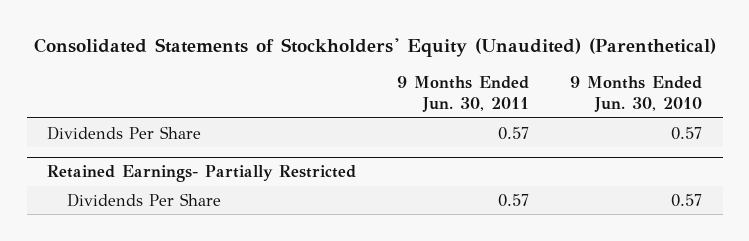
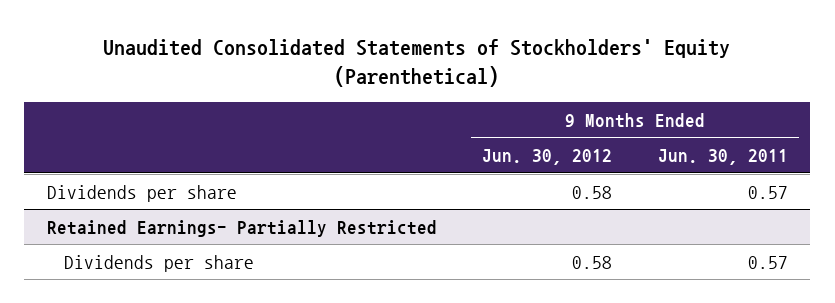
- Consolidated Statements of Stockholders' Equity (Unaudited) (Parenthetical)
+ Unaudited Consolidated Statements of Stockholders' Equity (Parenthetical)
- | 9 Months Ended Jun. 30, 2011 | 9 Months Ended Jun. 30, 2010
+ | 9 Months Ended Jun. 30, 2012 | 9 Months Ended Jun. 30, 2011
- Dividends Per Share | 0.57 | 0.57
+ Dividends per share | 0.58 | 0.57
@ Retained Earnings- Partially Restricted
- Dividends Per Share | 0.57 | 0.57
+ Dividends per share | 0.58 | 0.57

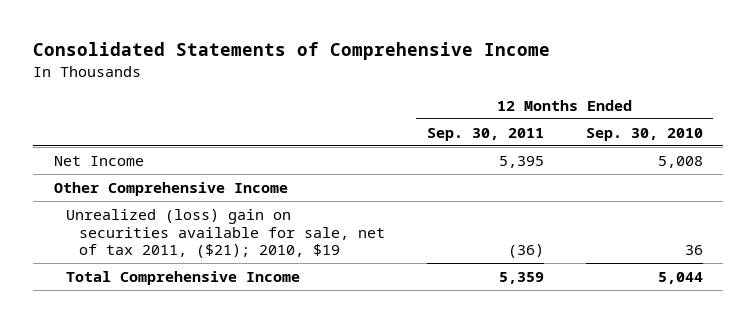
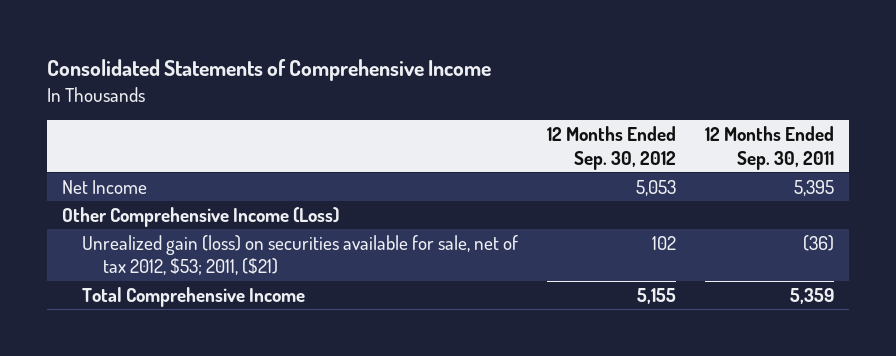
- | 12 Months Ended Sep. 30, 2011 | 12 Months Ended Sep. 30, 2010
+ | 12 Months Ended Sep. 30, 2012 | 12 Months Ended Sep. 30, 2011
- Other Comprehensive Income
- Unrealized (loss) gain on securities available for sale, net of tax 2011, ($21); 2010, $19 | (36) | 36
+ Other Comprehensive Income (Loss)
+ Unrealized gain (loss) on securities available for sale, net of tax 2012, $53; 2011, ($21) | 102 | (36)

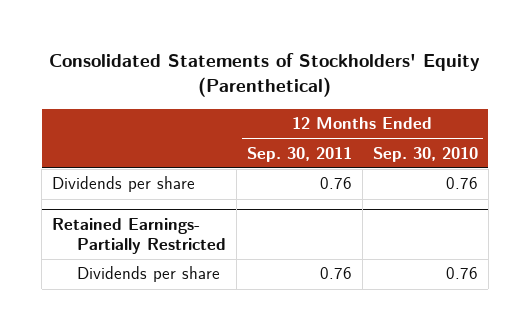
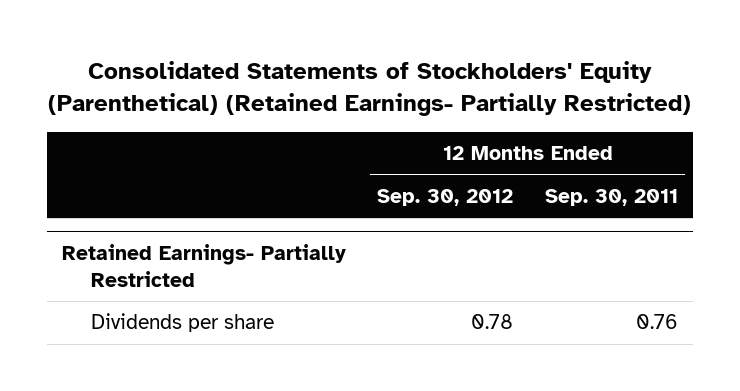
- Consolidated Statements of Stockholders' Equity (Parenthetical)
+ Consolidated Statements of Stockholders' Equity (Parenthetical) (Retained Earnings- Partially Restricted)
- | 12 Months Ended Sep. 30, 2011 | 12 Months Ended Sep. 30, 2010
+ | 12 Months Ended Sep. 30, 2012 | 12 Months Ended Sep. 30, 2011
- Dividends per share | 0.76 | 0.76

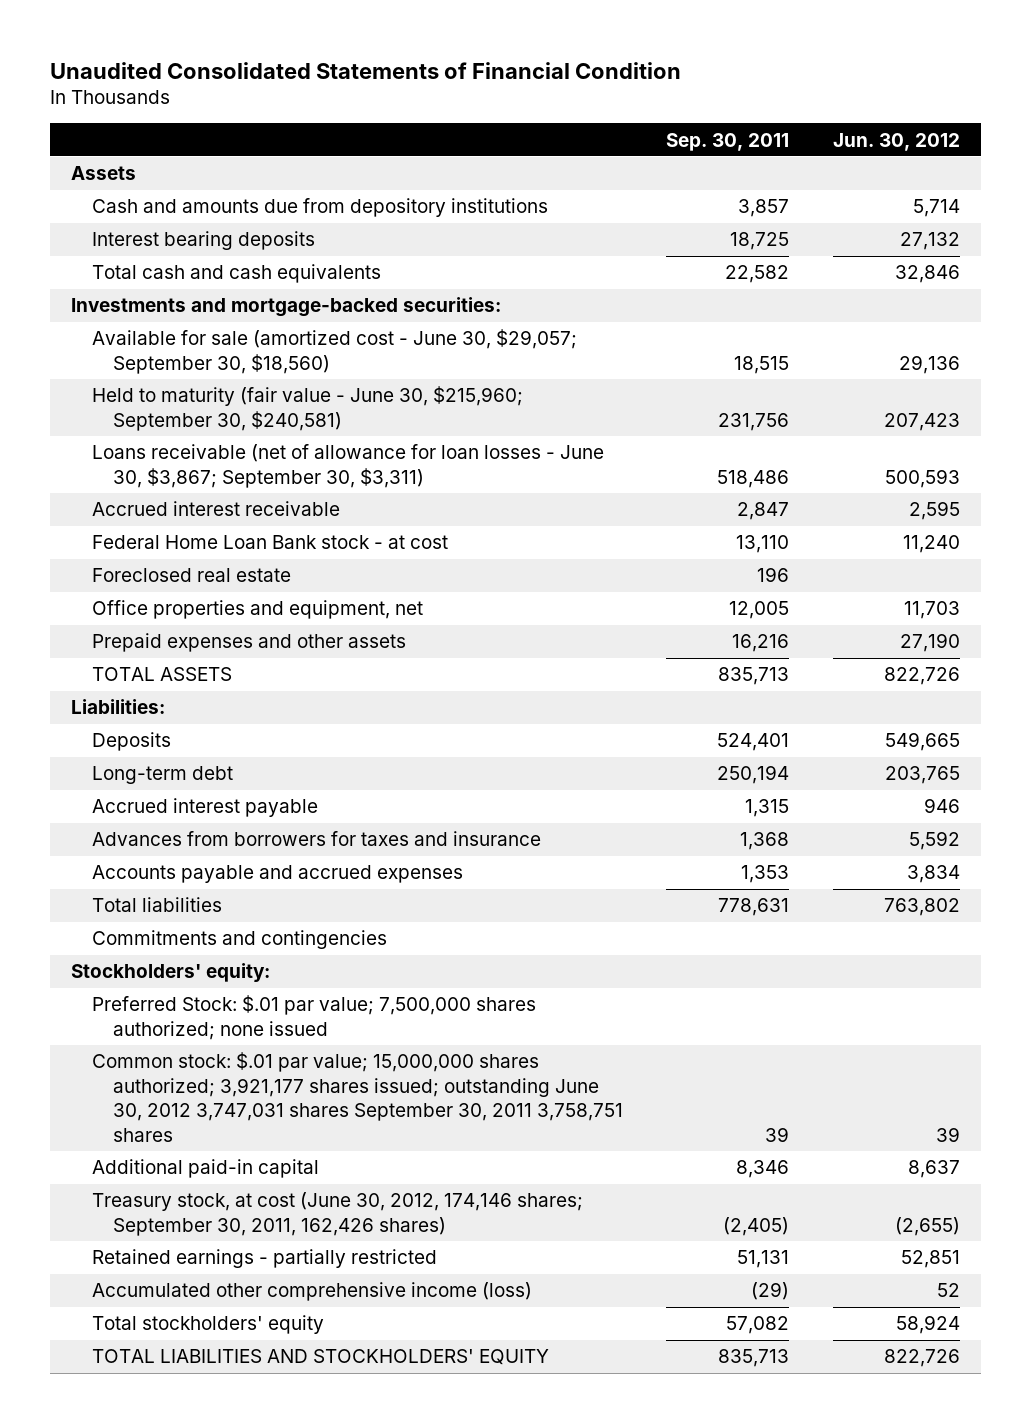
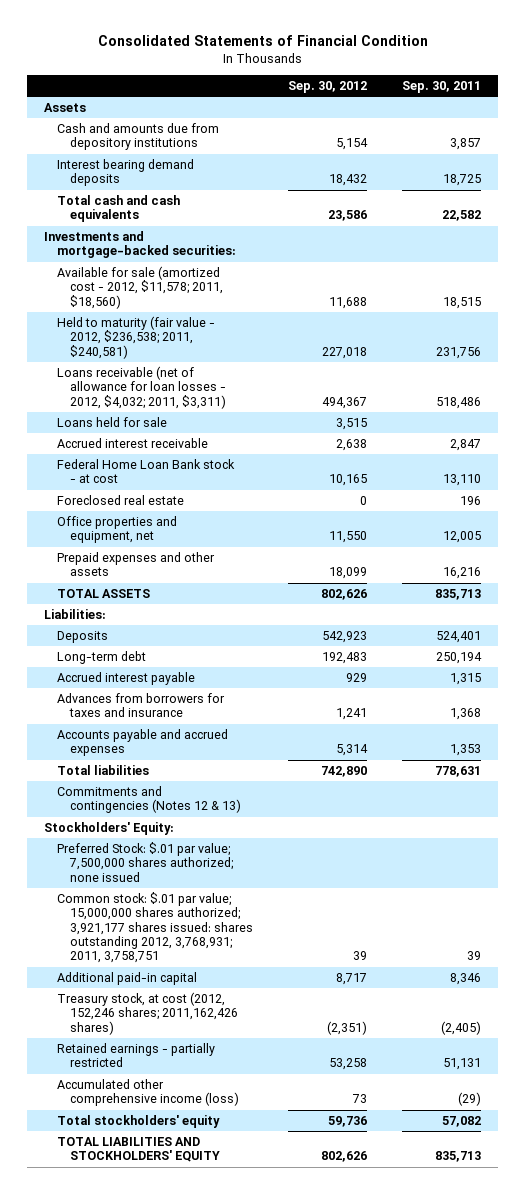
- Unaudited Consolidated Statements of Financial Condition
+ Consolidated Statements of Financial Condition
- | Sep. 30, 2011 | Jun. 30, 2012
+ | Sep. 30, 2012 | Sep. 30, 2011
- Interest bearing deposits | 18,725 | 27,132
+ Interest bearing demand deposits | 18,432 | 18,725
- Available for sale (amortized cost - June 30, $29,057; September 30, $18,560) | 18,515 | 29,136
- Held to maturity (fair value - June 30, $215,960; September 30, $240,581) | 231,756 | 207,423
- Loans receivable (net of allowance for loan losses - June 30, $3,867; September 30, $3,311) | 518,486 | 500,593
+ Available for sale (amortized cost - 2012, $11,578; 2011, $18,560) | 11,688 | 18,515
+ Held to maturity (fair value - 2012, $236,538; 2011, $240,581) | 227,018 | 231,756
+ Loans receivable (net of allowance for loan losses - 2012, $4,032; 2011, $3,311) | 494,367 | 518,486
+ Loans held for sale | 3,515 |
- Commitments and contingencies
- Stockholders' equity:
+ Commitments and contingencies (Notes 12 & 13)
+ Stockholders' Equity:
- Common stock: $.01 par value; 15,000,000 shares authorized; 3,921,177 shares issued; outstanding June 30, 2012 3,747,031 shares September 30, 2011 3,758,751 shares | 39 | 39
+ Common stock: $.01 par value; 15,000,000 shares authorized; 3,921,177 shares issued: shares outstanding 2012, 3,768,931; 2011, 3,758,751 | 39 | 39
- Treasury stock, at cost (June 30, 2012, 174,146 shares; September 30, 2011, 162,426 shares) | (2,405) | (2,655)
+ Treasury stock, at cost (2012, 152,246 shares; 2011,162,426 shares) | (2,351) | (2,405)

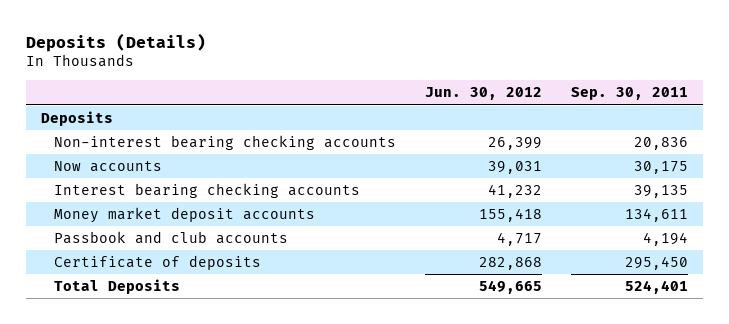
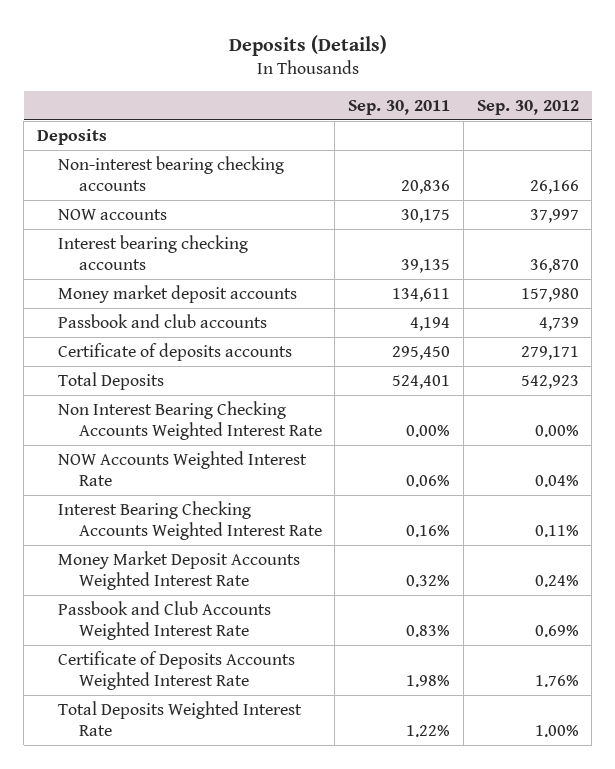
- | Jun. 30, 2012 | Sep. 30, 2011
+ | Sep. 30, 2011 | Sep. 30, 2012
- Now accounts | 39,031 | 30,175
+ NOW accounts | 30,175 | 37,997
- Certificate of deposits | 282,868 | 295,450
+ Certificate of deposits accounts | 295,450 | 279,171
+ Non Interest Bearing Checking Accounts Weighted Interest Rate | 0.00% | 0.00%
+ NOW Accounts Weighted Interest Rate | 0.06% | 0.04%
+ Interest Bearing Checking Accounts Weighted Interest Rate | 0.16% | 0.11%
+ Money Market Deposit Accounts Weighted Interest Rate | 0.32% | 0.24%
+ Passbook and Club Accounts Weighted Interest Rate | 0.83% | 0.69%
+ Certificate of Deposits Accounts Weighted Interest Rate | 1.98% | 1.76%
+ Total Deposits Weighted Interest Rate | 1.22% | 1.00%

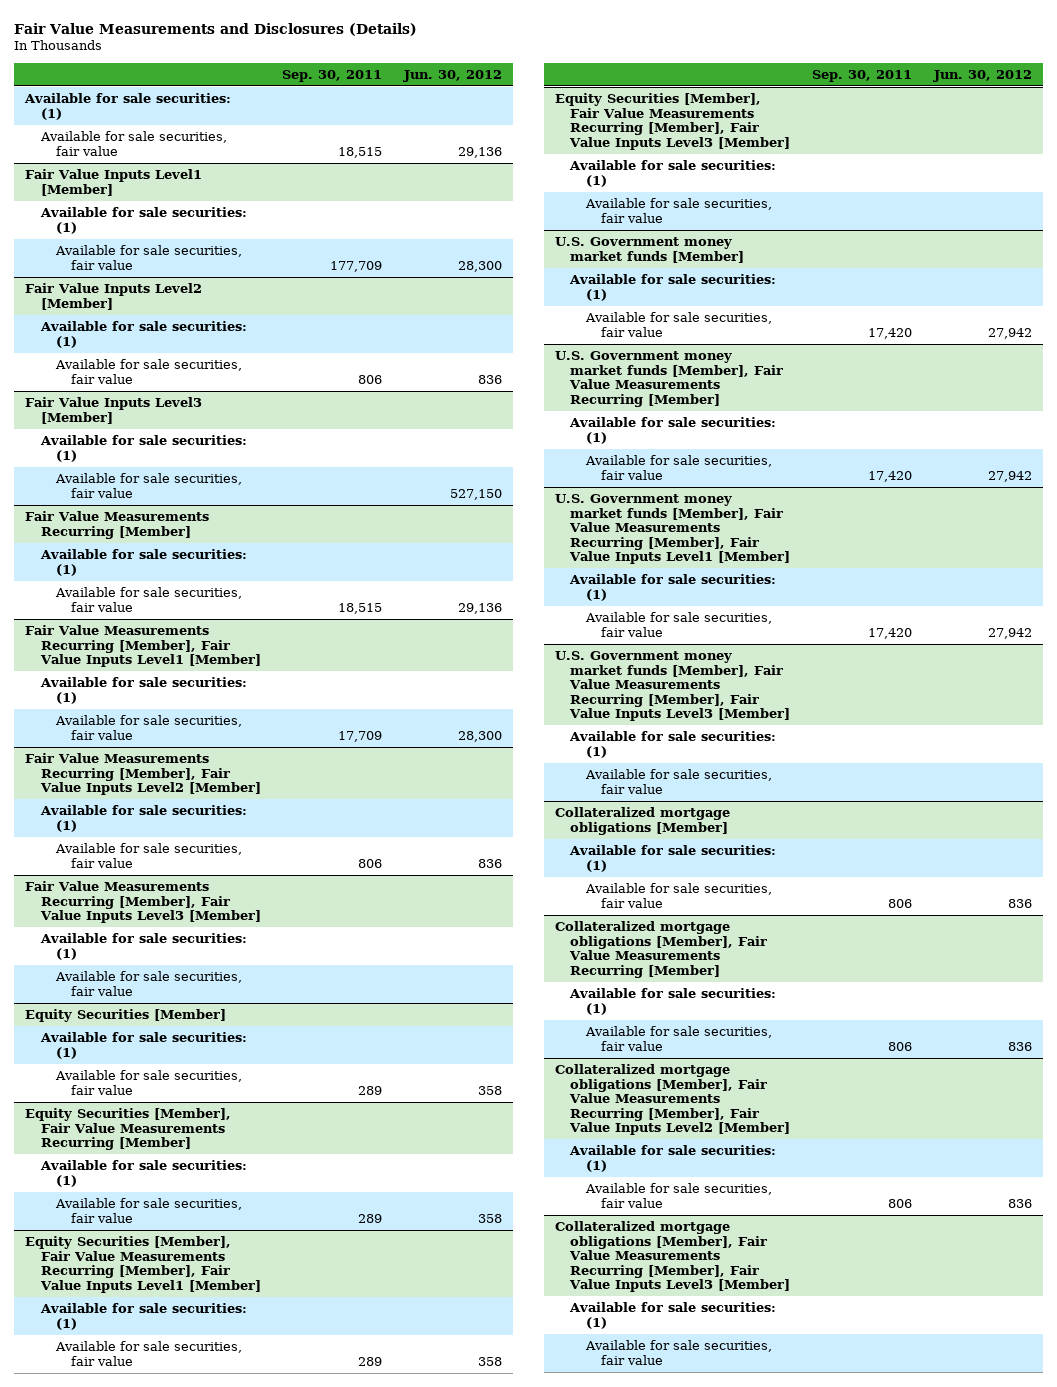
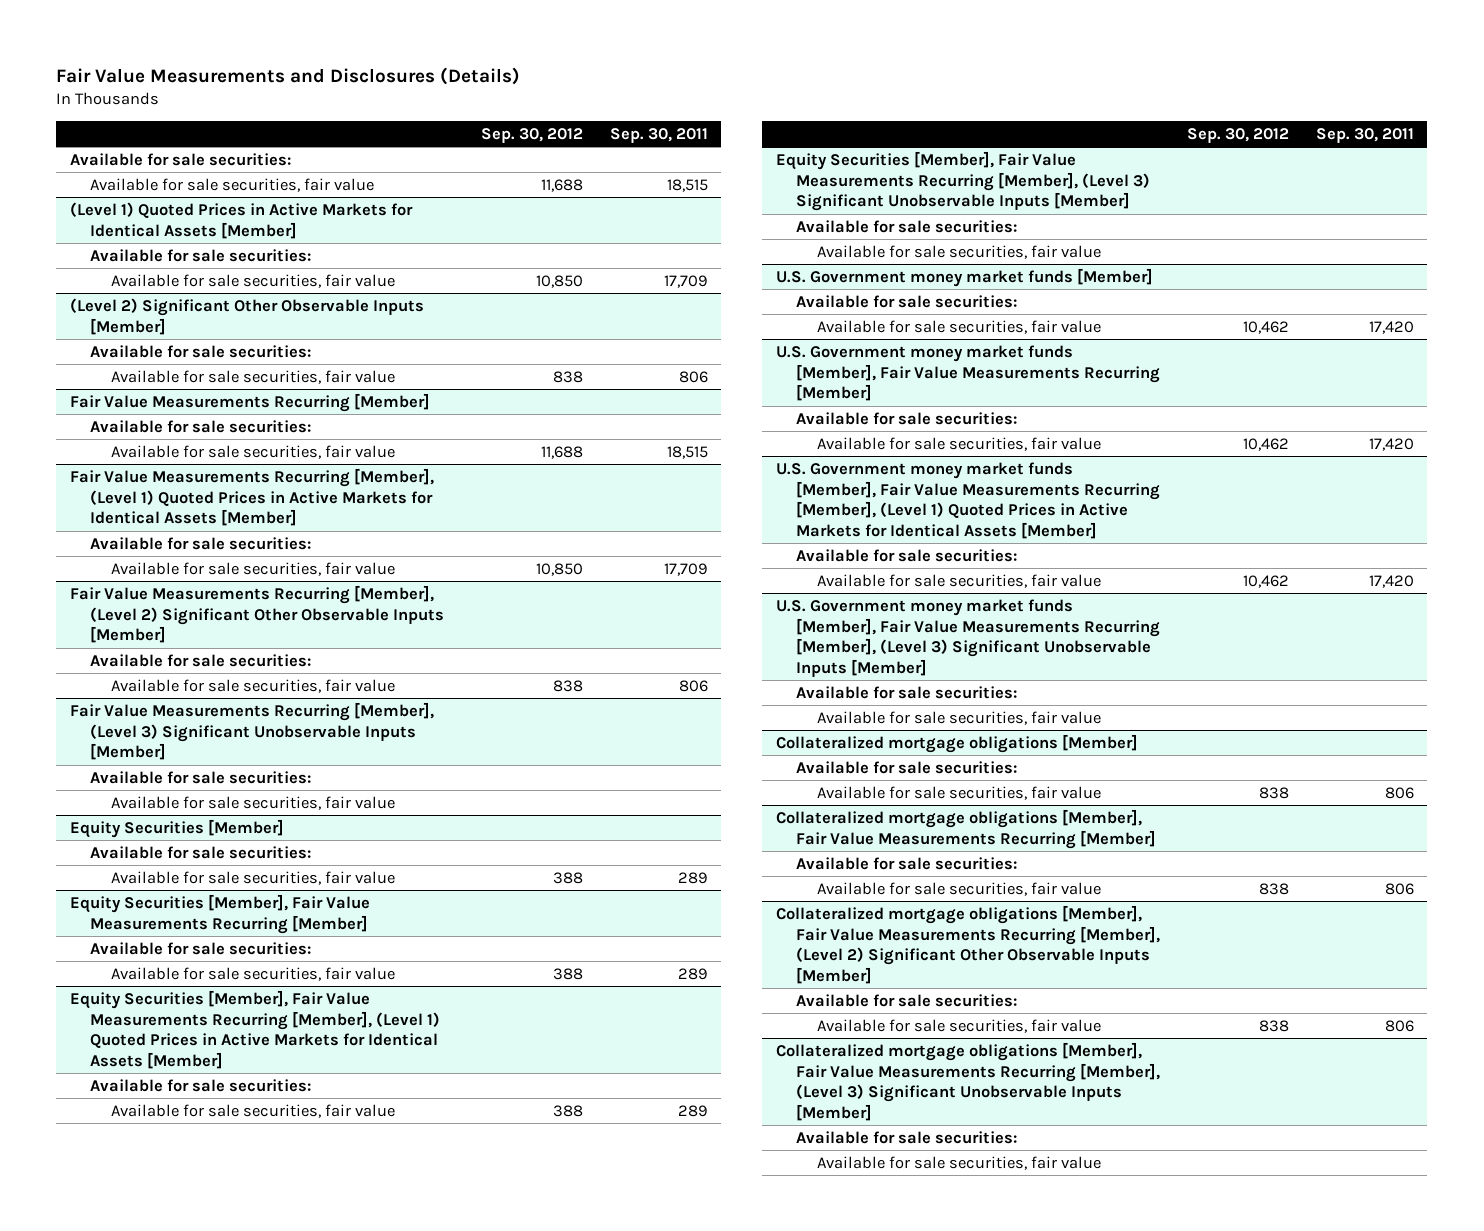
- | Sep. 30, 2011 | Jun. 30, 2012
+ | Sep. 30, 2012 | Sep. 30, 2011
- Available for sale securities: (1)
+ Available for sale securities:
- Fair Value Inputs Level1 [Member]
- Available for sale securities: (1)
- Available for sale securities, fair value | 177,709 | 28,300
- Fair Value Inputs Level2 [Member]
- Available for sale securities: (1)
+ (Level 1) Quoted Prices in Active Markets for Identical Assets [Member]
+ Available for sale securities:
+ Available for sale securities, fair value | 10,850 | 17,709
+ (Level 2) Significant Other Observable Inputs [Member]
+ Available for sale securities:
- Fair Value Inputs Level3 [Member]
- Available for sale securities: (1)
- Available for sale securities, fair value | | 527,150
@ Fair Value Measurements Recurring [Member]
- Available for sale securities: (1)
+ Available for sale securities:
- Fair Value Measurements Recurring [Member], Fair Value Inputs Level1 [Member]
- Available for sale securities: (1)
+ Fair Value Measurements Recurring [Member], (Level 1) Quoted Prices in Active Markets for Identical Assets [Member]
+ Available for sale securities:
- Fair Value Measurements Recurring [Member], Fair Value Inputs Level2 [Member]
- Available for sale securities: (1)
+ Fair Value Measurements Recurring [Member], (Level 2) Significant Other Observable Inputs [Member]
+ Available for sale securities:
- Fair Value Measurements Recurring [Member], Fair Value Inputs Level3 [Member]
- Available for sale securities: (1)
+ Fair Value Measurements Recurring [Member], (Level 3) Significant Unobservable Inputs [Member]
+ Available for sale securities:
@ Equity Securities [Member]
- Available for sale securities: (1)
+ Available for sale securities:
@ Equity Securities [Member], Fair Value Measurements Recurring [Member]
- Available for sale securities: (1)
+ Available for sale securities:
- Equity Securities [Member], Fair Value Measurements Recurring [Member], Fair Value Inputs Level1 [Member]
- Available for sale securities: (1)
+ Equity Securities [Member], Fair Value Measurements Recurring [Member], (Level 1) Quoted Prices in Active Markets for Identical Assets [Member]
+ Available for sale securities:
- Equity Securities [Member], Fair Value Measurements Recurring [Member], Fair Value Inputs Level3 [Member]
- Available for sale securities: (1)
+ Equity Securities [Member], Fair Value Measurements Recurring [Member], (Level 3) Significant Unobservable Inputs [Member]
+ Available for sale securities:
@ U.S. Government money market funds [Member]
- Available for sale securities: (1)
+ Available for sale securities:
@ U.S. Government money market funds [Member], Fair Value Measurements Recurring [Member]
- Available for sale securities: (1)
+ Available for sale securities:
- U.S. Government money market funds [Member], Fair Value Measurements Recurring [Member], Fair Value Inputs Level1 [Member]
- Available for sale securities: (1)
+ U.S. Government money market funds [Member], Fair Value Measurements Recurring [Member], (Level 1) Quoted Prices in Active Markets for Identical Assets [Member]
+ Available for sale securities:
- U.S. Government money market funds [Member], Fair Value Measurements Recurring [Member], Fair Value Inputs Level3 [Member]
- Available for sale securities: (1)
+ U.S. Government money market funds [Member], Fair Value Measurements Recurring [Member], (Level 3) Significant Unobservable Inputs [Member]
+ Available for sale securities:
@ Collateralized mortgage obligations [Member]
- Available for sale securities: (1)
+ Available for sale securities:
@ Collateralized mortgage obligations [Member], Fair Value Measurements Recurring [Member]
- Available for sale securities: (1)
+ Available for sale securities:
- Collateralized mortgage obligations [Member], Fair Value Measurements Recurring [Member], Fair Value Inputs Level2 [Member]
- Available for sale securities: (1)
+ Collateralized mortgage obligations [Member], Fair Value Measurements Recurring [Member], (Level 2) Significant Other Observable Inputs [Member]
+ Available for sale securities:
- Collateralized mortgage obligations [Member], Fair Value Measurements Recurring [Member], Fair Value Inputs Level3 [Member]
- Available for sale securities: (1)
+ Collateralized mortgage obligations [Member], Fair Value Measurements Recurring [Member], (Level 3) Significant Unobservable Inputs [Member]
+ Available for sale securities:

